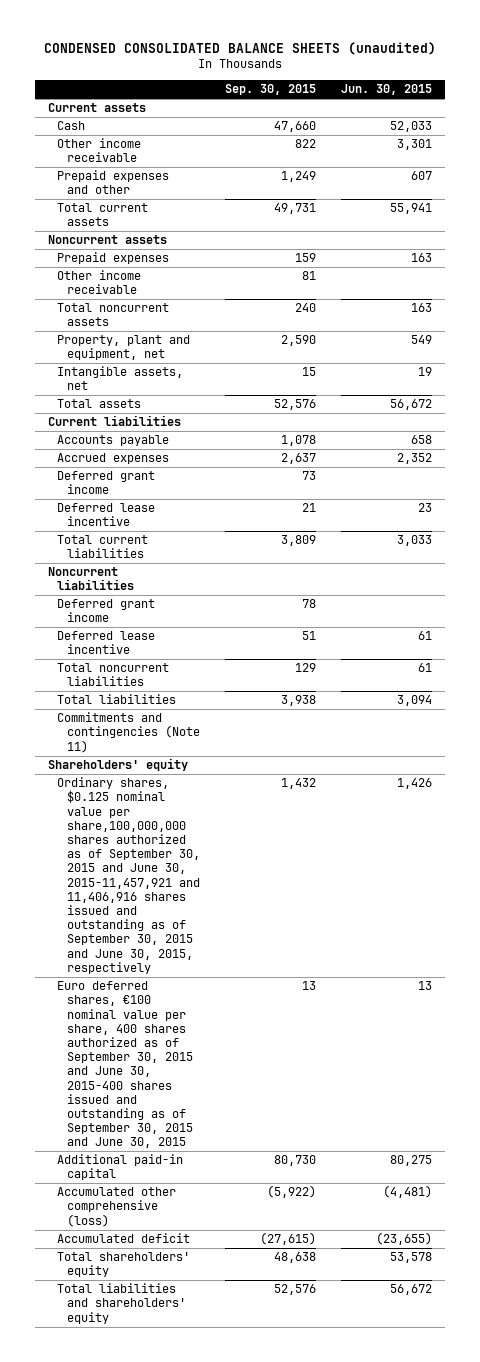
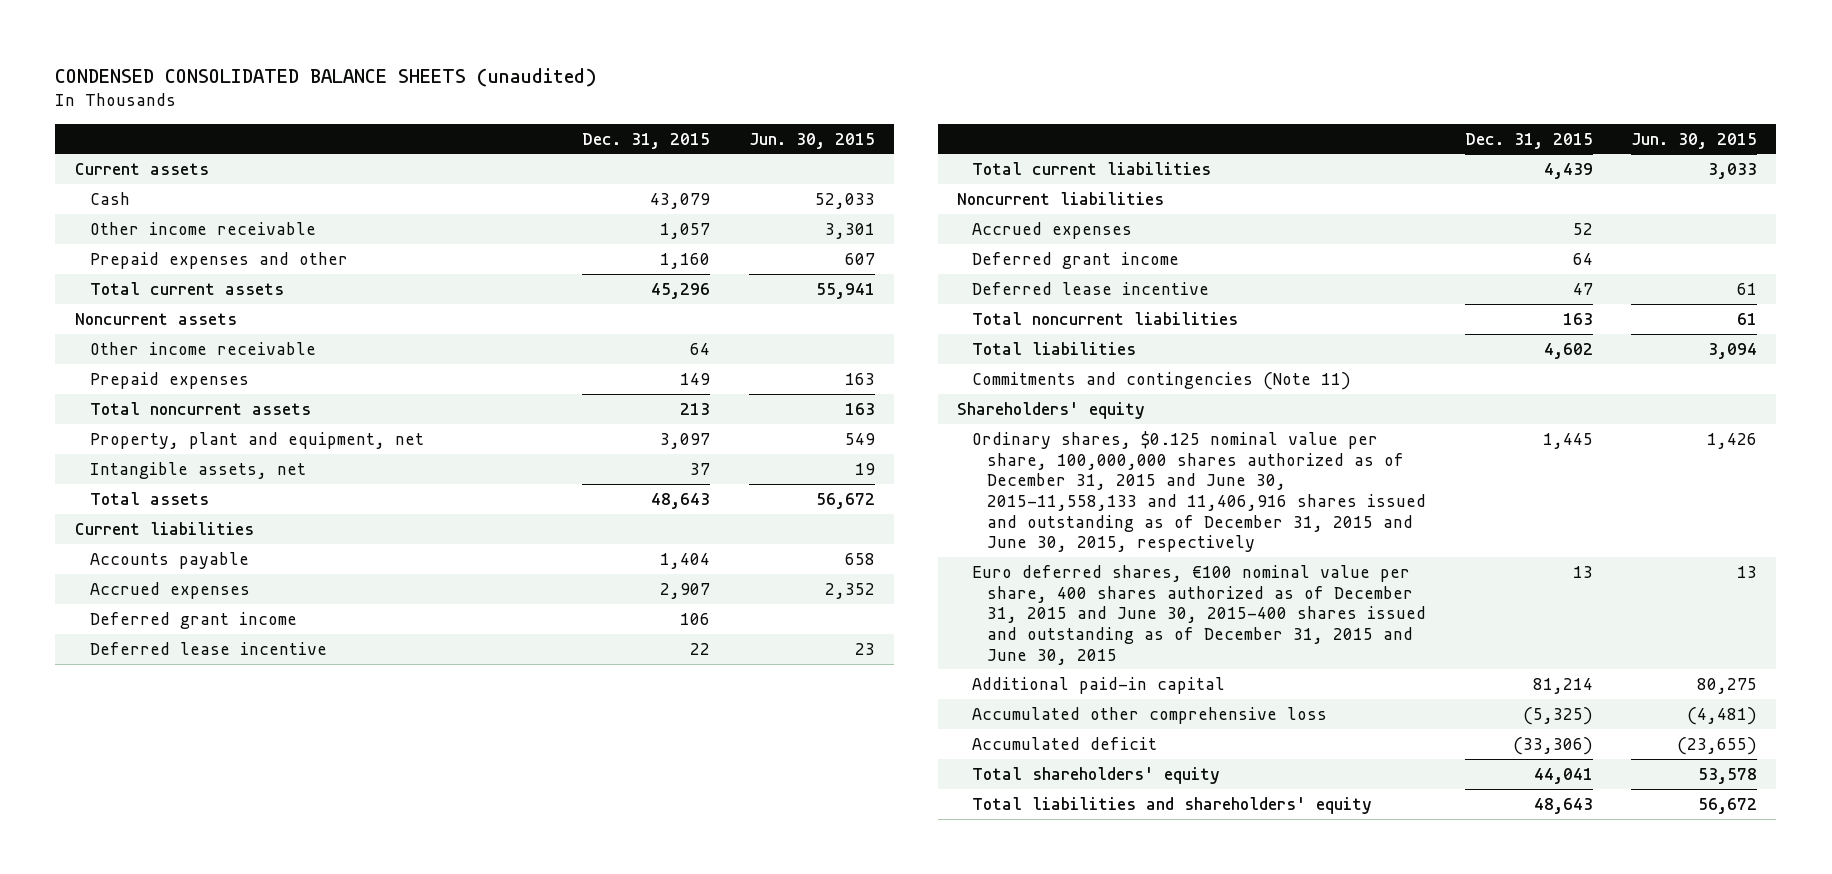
- | Sep. 30, 2015 | Jun. 30, 2015
+ | Dec. 31, 2015 | Jun. 30, 2015
moved down: Prepaid expenses | 149 | 163
+ Accrued expenses | 52 |
- Ordinary shares, $0.125 nominal value per share,100,000,000 shares authorized as of September 30, 2015 and June 30, 2015-11,457,921 and 11,406,916 shares issued and outstanding as of September 30, 2015 and June 30, 2015, respectively | 1,432 | 1,426
- Euro deferred shares, €100 nominal value per share, 400 shares authorized as of September 30, 2015 and June 30, 2015-400 shares issued and outstanding as of September 30, 2015 and June 30, 2015 | 13 | 13
+ Ordinary shares, $0.125 nominal value per share, 100,000,000 shares authorized as of December 31, 2015 and June 30, 2015-11,558,133 and 11,406,916 shares issued and outstanding as of December 31, 2015 and June 30, 2015, respectively | 1,445 | 1,426
+ Euro deferred shares, €100 nominal value per share, 400 shares authorized as of December 31, 2015 and June 30, 2015-400 shares issued and outstanding as of December 31, 2015 and June 30, 2015 | 13 | 13
- Accumulated other comprehensive (loss) | (5,922) | (4,481)
+ Accumulated other comprehensive loss | (5,325) | (4,481)

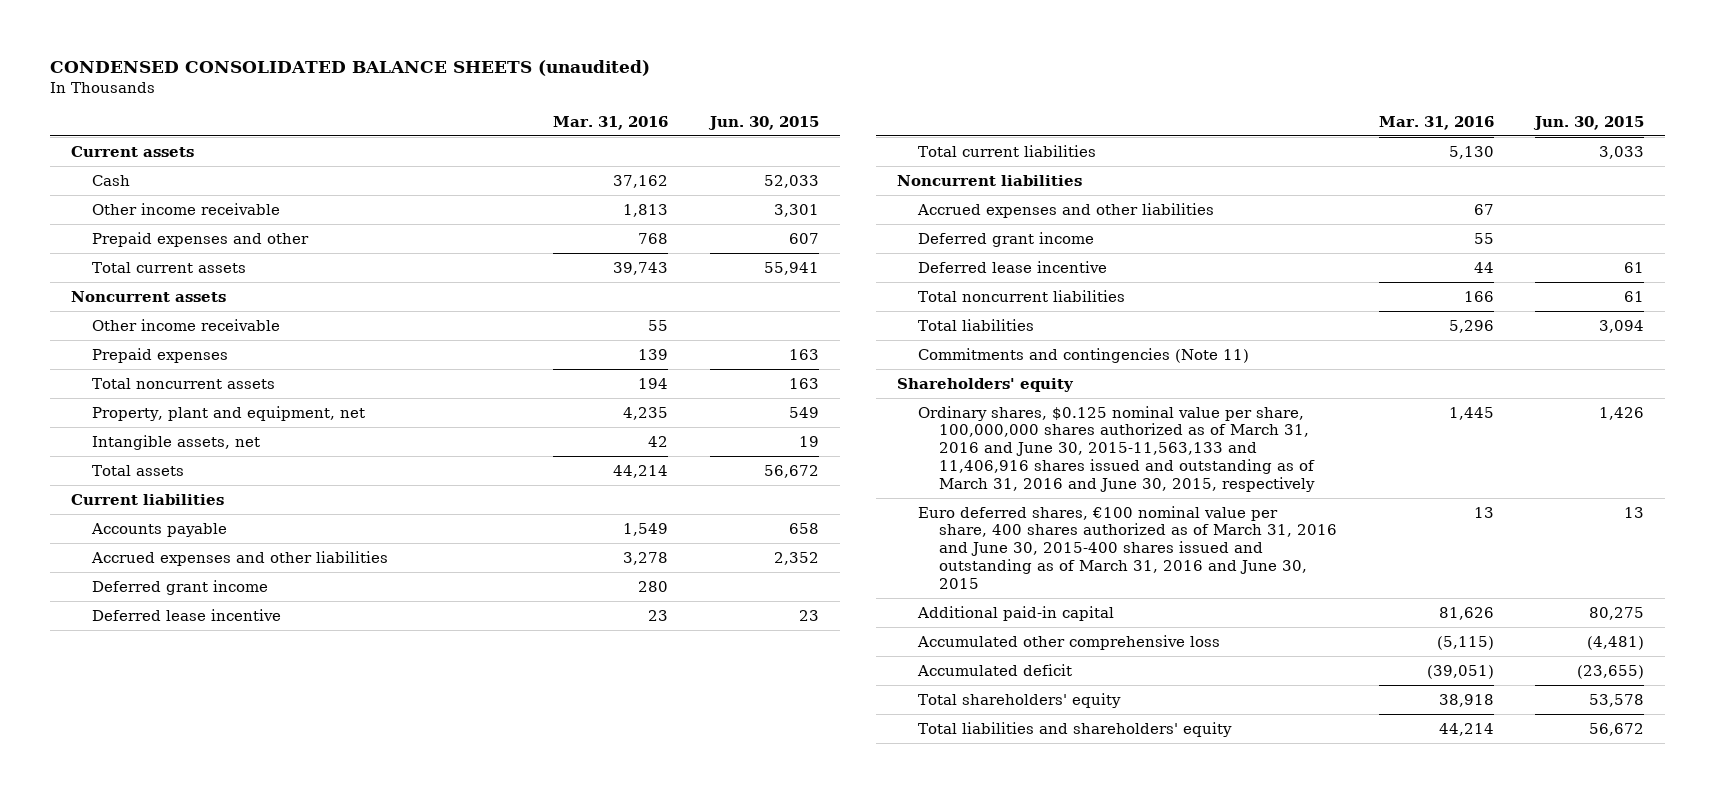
- | Dec. 31, 2015 | Jun. 30, 2015
+ | Mar. 31, 2016 | Jun. 30, 2015
- Accrued expenses | 2,907 | 2,352
+ Accrued expenses and other liabilities | 3,278 | 2,352
- Accrued expenses | 52 |
+ Accrued expenses and other liabilities | 67 |
- Ordinary shares, $0.125 nominal value per share, 100,000,000 shares authorized as of December 31, 2015 and June 30, 2015-11,558,133 and 11,406,916 shares issued and outstanding as of December 31, 2015 and June 30, 2015, respectively | 1,445 | 1,426
- Euro deferred shares, €100 nominal value per share, 400 shares authorized as of December 31, 2015 and June 30, 2015-400 shares issued and outstanding as of December 31, 2015 and June 30, 2015 | 13 | 13
+ Ordinary shares, $0.125 nominal value per share, 100,000,000 shares authorized as of March 31, 2016 and June 30, 2015-11,563,133 and 11,406,916 shares issued and outstanding as of March 31, 2016 and June 30, 2015, respectively | 1,445 | 1,426
+ Euro deferred shares, €100 nominal value per share, 400 shares authorized as of March 31, 2016 and June 30, 2015-400 shares issued and outstanding as of March 31, 2016 and June 30, 2015 | 13 | 13

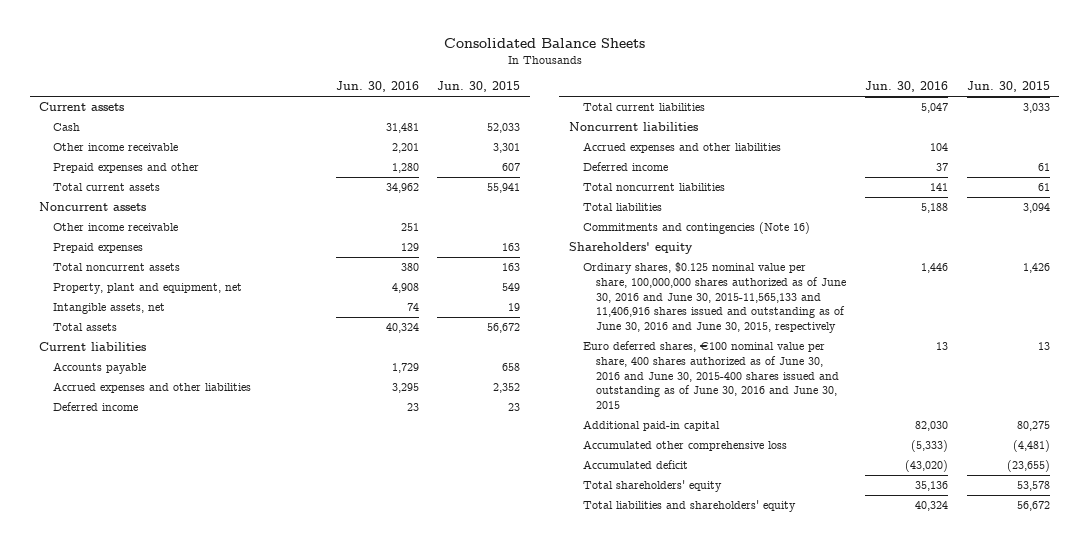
- CONDENSED CONSOLIDATED BALANCE SHEETS (unaudited)
+ Consolidated Balance Sheets
- | Mar. 31, 2016 | Jun. 30, 2015
+ | Jun. 30, 2016 | Jun. 30, 2015
- Deferred grant income | 280 |
- Deferred lease incentive | 23 | 23
+ Deferred income | 23 | 23
- Deferred grant income | 55 |
- Deferred lease incentive | 44 | 61
+ Deferred income | 37 | 61
- Commitments and contingencies (Note 11)
+ Commitments and contingencies (Note 16)
- Ordinary shares, $0.125 nominal value per share, 100,000,000 shares authorized as of March 31, 2016 and June 30, 2015-11,563,133 and 11,406,916 shares issued and outstanding as of March 31, 2016 and June 30, 2015, respectively | 1,445 | 1,426
- Euro deferred shares, €100 nominal value per share, 400 shares authorized as of March 31, 2016 and June 30, 2015-400 shares issued and outstanding as of March 31, 2016 and June 30, 2015 | 13 | 13
+ Ordinary shares, $0.125 nominal value per share, 100,000,000 shares authorized as of June 30, 2016 and June 30, 2015-11,565,133 and 11,406,916 shares issued and outstanding as of June 30, 2016 and June 30, 2015, respectively | 1,446 | 1,426
+ Euro deferred shares, €100 nominal value per share, 400 shares authorized as of June 30, 2016 and June 30, 2015-400 shares issued and outstanding as of June 30, 2016 and June 30, 2015 | 13 | 13

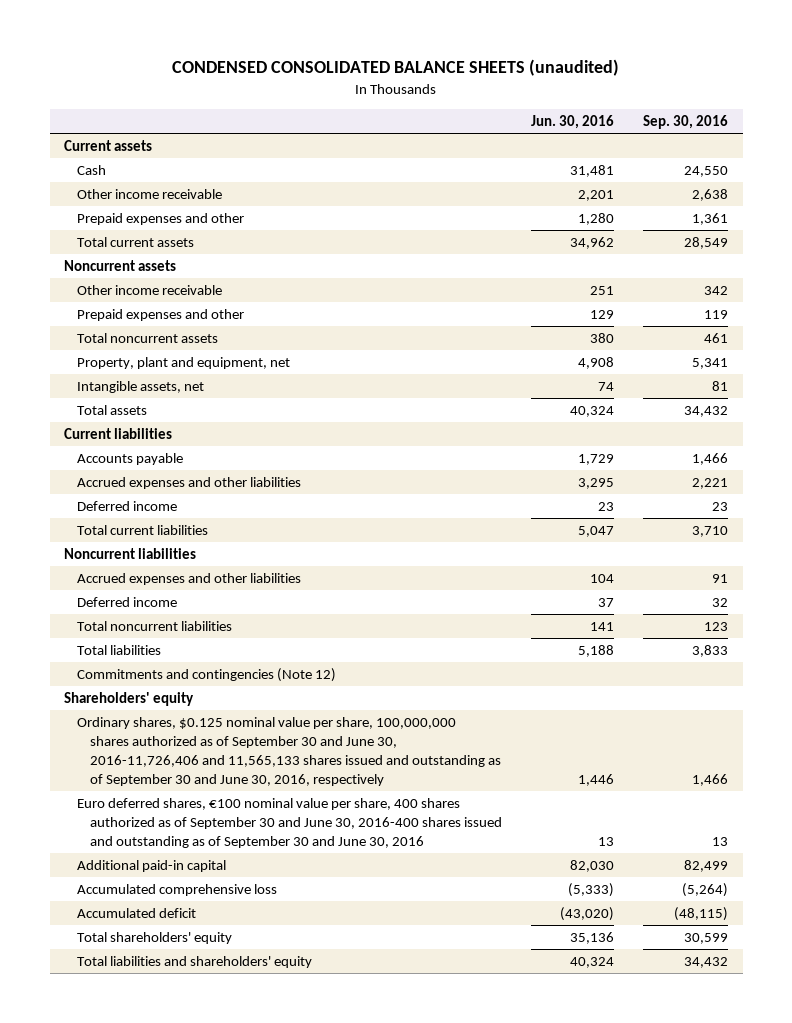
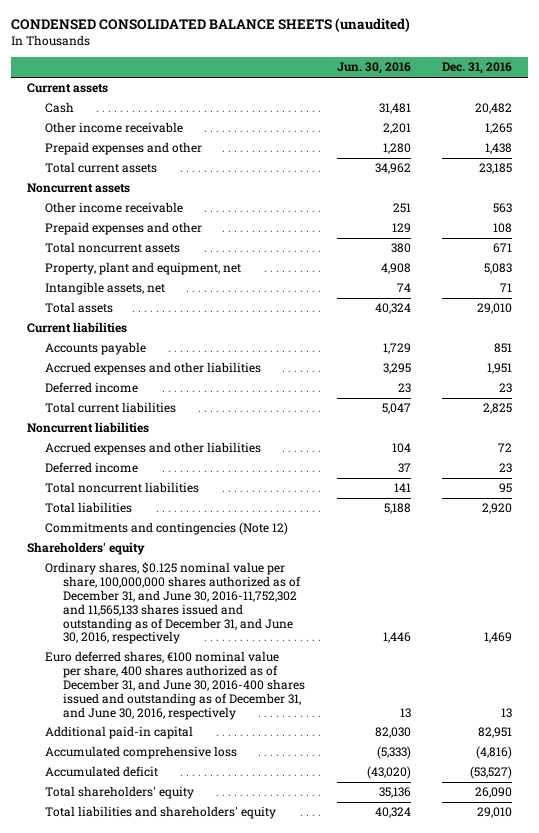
- | Jun. 30, 2016 | Sep. 30, 2016
+ | Jun. 30, 2016 | Dec. 31, 2016
- Ordinary shares, $0.125 nominal value per share, 100,000,000 shares authorized as of September 30 and June 30, 2016-11,726,406 and 11,565,133 shares issued and outstanding as of September 30 and June 30, 2016, respectively | 1,446 | 1,466
- Euro deferred shares, €100 nominal value per share, 400 shares authorized as of September 30 and June 30, 2016-400 shares issued and outstanding as of September 30 and June 30, 2016 | 13 | 13
+ Ordinary shares, $0.125 nominal value per share, 100,000,000 shares authorized as of December 31, and June 30, 2016-11,752,302 and 11,565,133 shares issued and outstanding as of December 31, and June 30, 2016, respectively | 1,446 | 1,469
+ Euro deferred shares, €100 nominal value per share, 400 shares authorized as of December 31, and June 30, 2016-400 shares issued and outstanding as of December 31, and June 30, 2016, respectively | 13 | 13

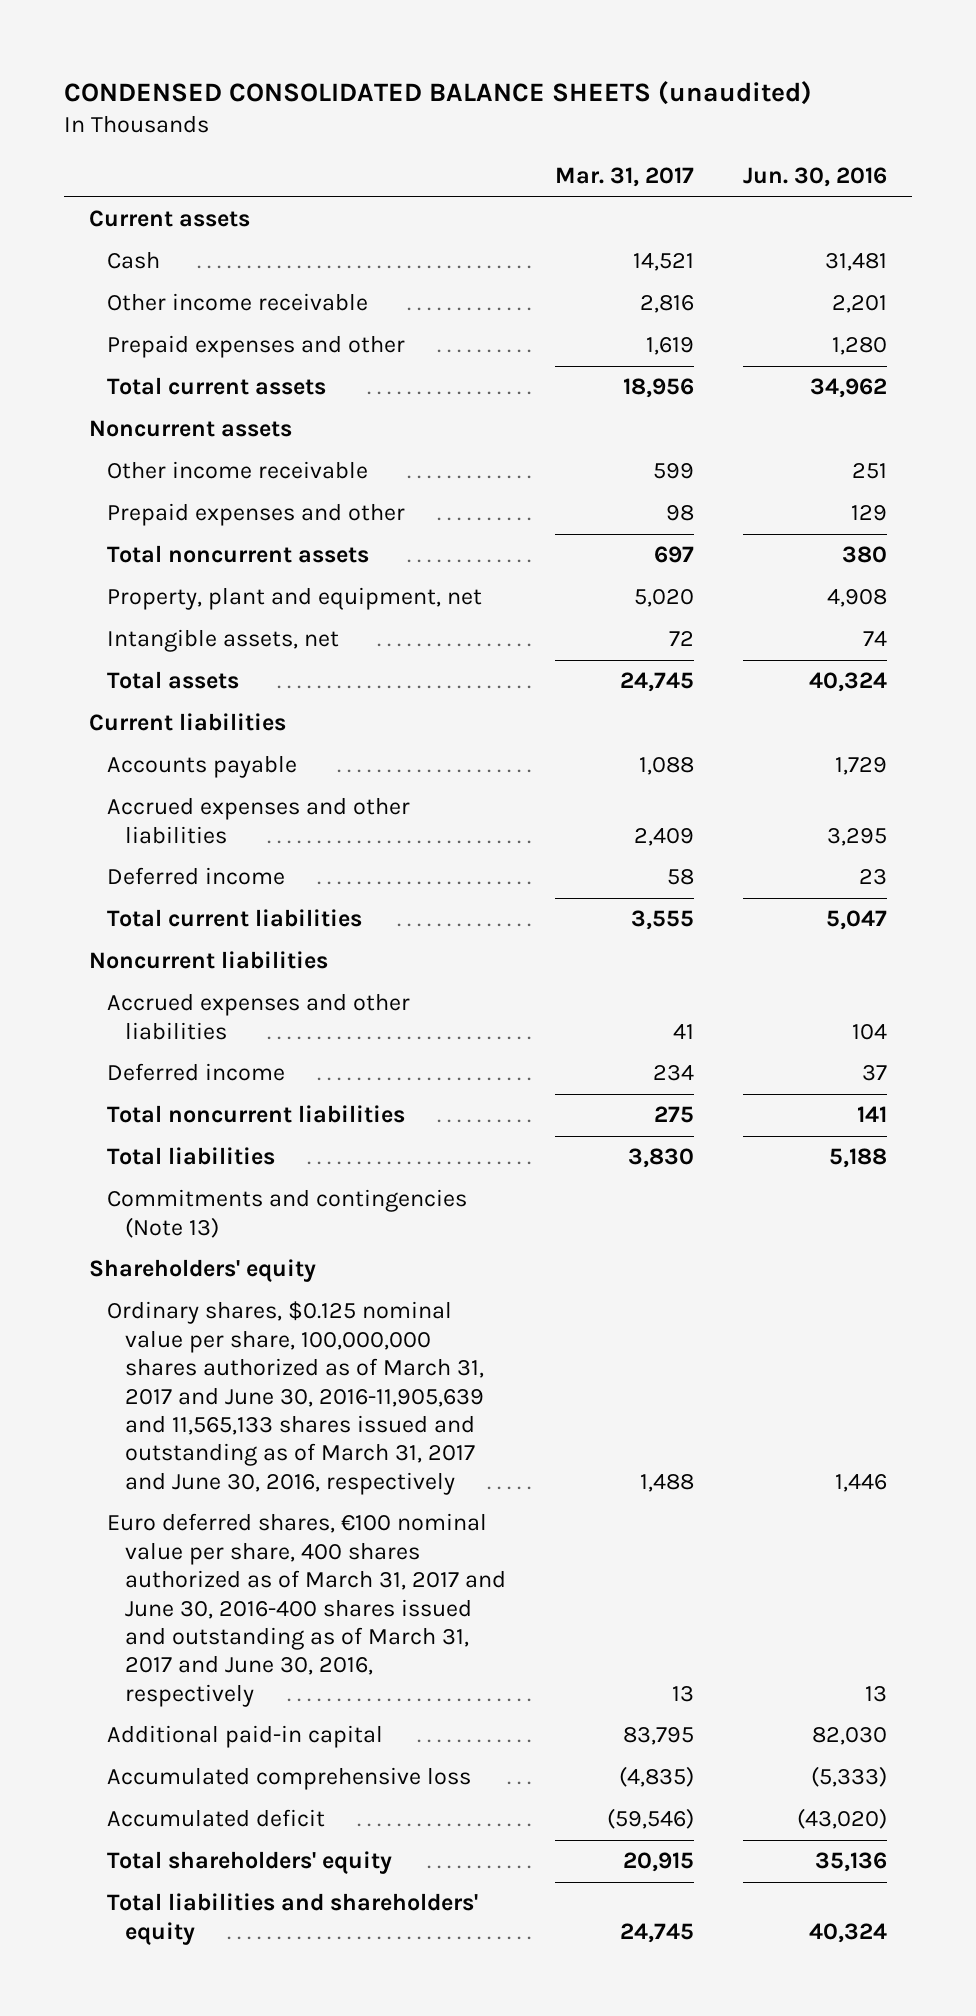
- | Jun. 30, 2016 | Dec. 31, 2016
+ | Mar. 31, 2017 | Jun. 30, 2016
- Commitments and contingencies (Note 12)
+ Commitments and contingencies (Note 13)
- Ordinary shares, $0.125 nominal value per share, 100,000,000 shares authorized as of December 31, and June 30, 2016-11,752,302 and 11,565,133 shares issued and outstanding as of December 31, and June 30, 2016, respectively | 1,446 | 1,469
- Euro deferred shares, €100 nominal value per share, 400 shares authorized as of December 31, and June 30, 2016-400 shares issued and outstanding as of December 31, and June 30, 2016, respectively | 13 | 13
+ Ordinary shares, $0.125 nominal value per share, 100,000,000 shares authorized as of March 31, 2017 and June 30, 2016-11,905,639 and 11,565,133 shares issued and outstanding as of March 31, 2017 and June 30, 2016, respectively | 1,488 | 1,446
+ Euro deferred shares, €100 nominal value per share, 400 shares authorized as of March 31, 2017 and June 30, 2016-400 shares issued and outstanding as of March 31, 2017 and June 30, 2016, respectively | 13 | 13

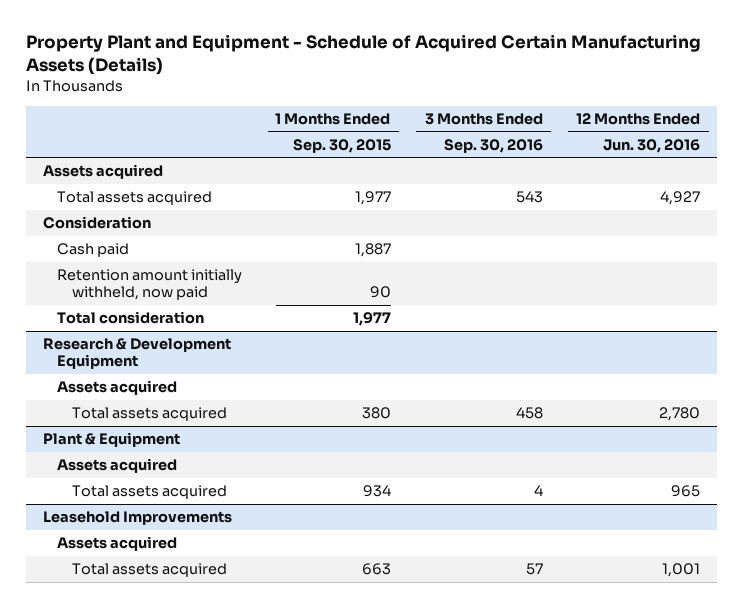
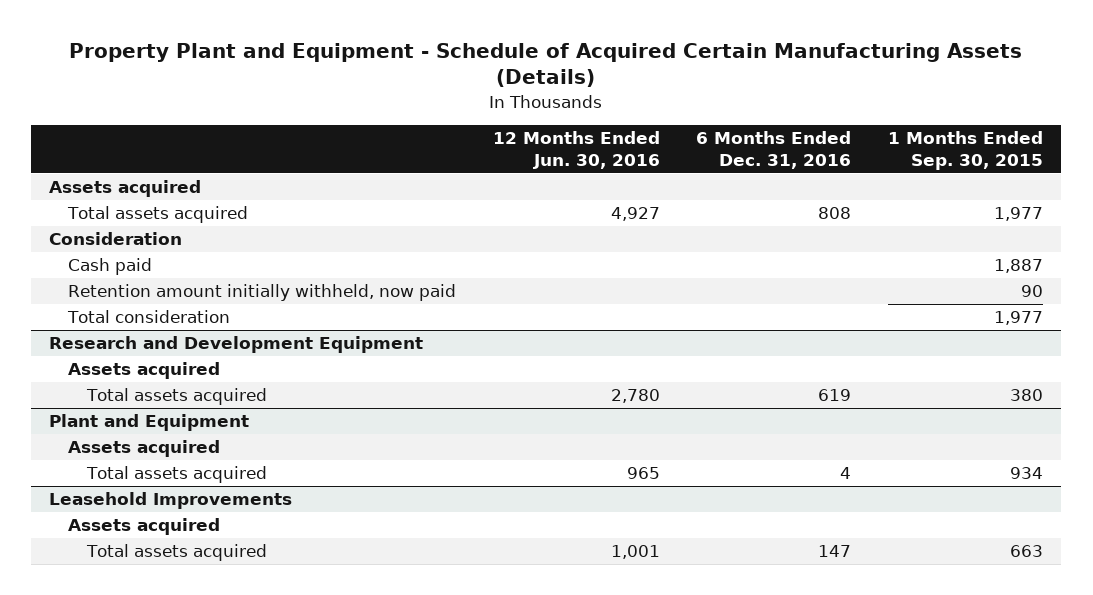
- | 1 Months Ended Sep. 30, 2015 | 3 Months Ended Sep. 30, 2016 | 12 Months Ended Jun. 30, 2016
+ | 12 Months Ended Jun. 30, 2016 | 6 Months Ended Dec. 31, 2016 | 1 Months Ended Sep. 30, 2015
- Research & Development Equipment
+ Research and Development Equipment
- Plant & Equipment
+ Plant and Equipment

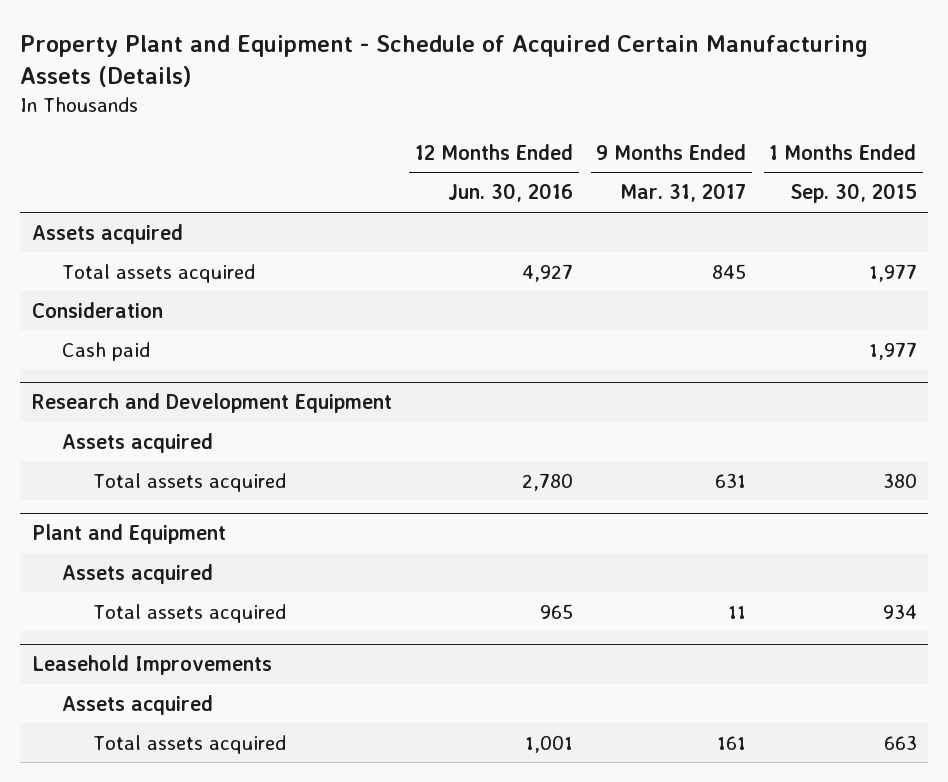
- | 12 Months Ended Jun. 30, 2016 | 6 Months Ended Dec. 31, 2016 | 1 Months Ended Sep. 30, 2015
+ | 12 Months Ended Jun. 30, 2016 | 9 Months Ended Mar. 31, 2017 | 1 Months Ended Sep. 30, 2015
- Cash paid | | | 1,887
- Retention amount initially withheld, now paid | | | 90
- Total consideration | | | 1,977
+ Cash paid | | | 1,977

